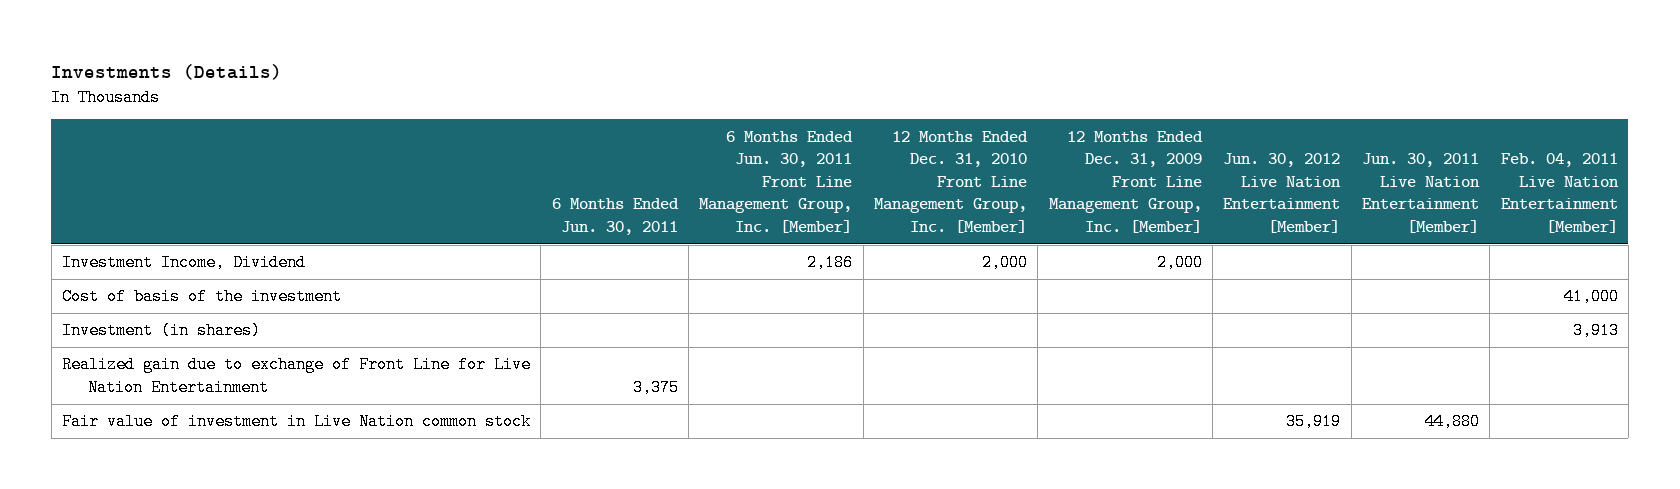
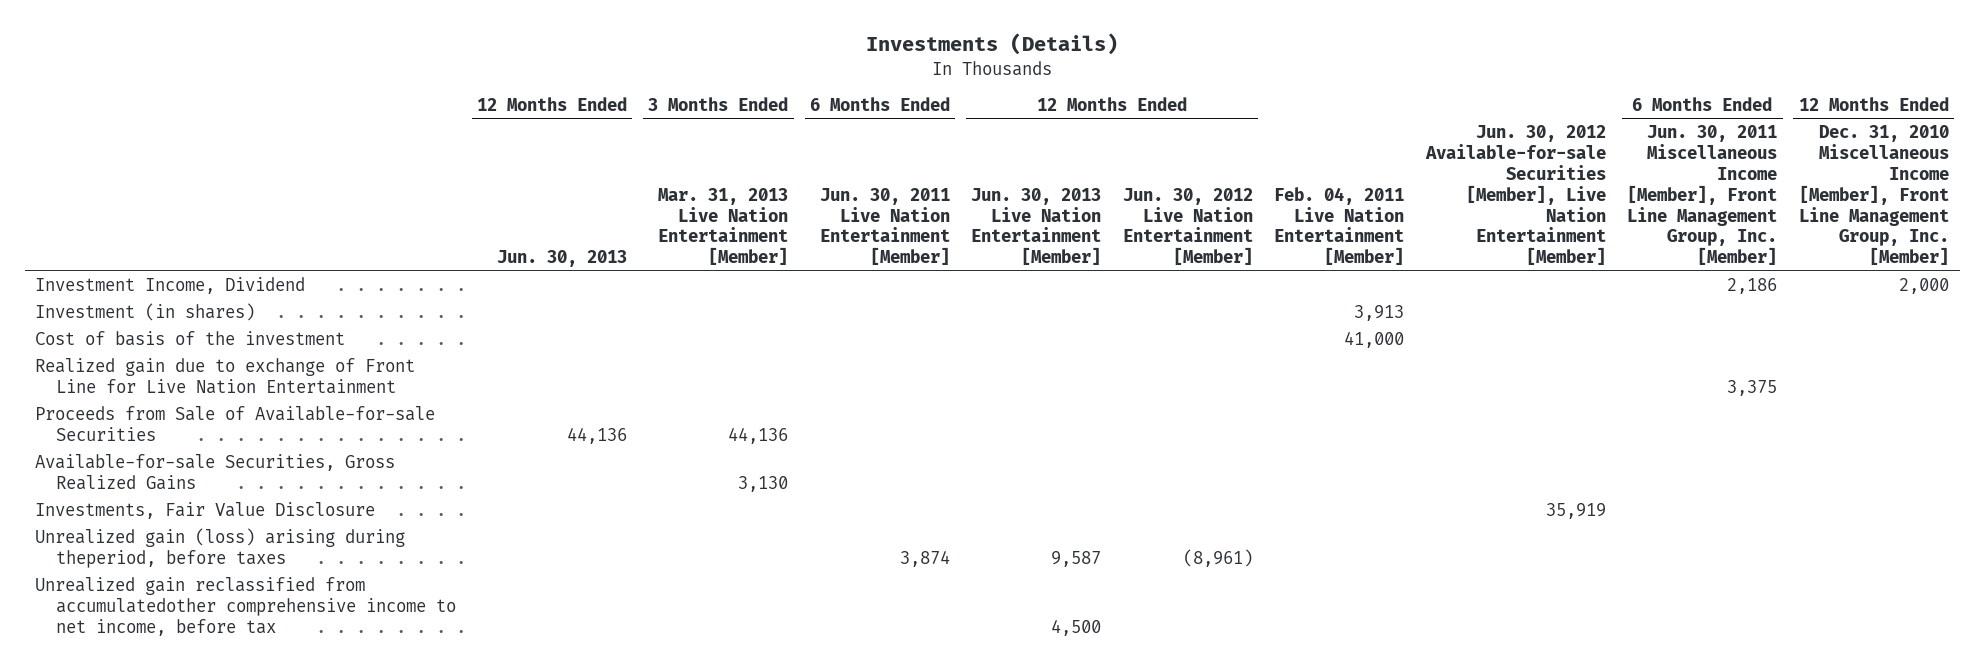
- | 6 Months Ended Jun. 30, 2011 | 6 Months Ended Jun. 30, 2011 Front Line Management Group, Inc. [Member] | 12 Months Ended Dec. 31, 2010 Front Line Management Group, Inc. [Member] | 12 Months Ended Dec. 31, 2009 Front Line Management Group, Inc. [Member] | Jun. 30, 2012 Live Nation Entertainment [Member] | Jun. 30, 2011 Live Nation Entertainment [Member] | Feb. 04, 2011 Live Nation Entertainment [Member]
+ | 12 Months Ended Jun. 30, 2013 | 3 Months Ended Mar. 31, 2013 Live Nation Entertainment [Member] | 6 Months Ended Jun. 30, 2011 Live Nation Entertainment [Member] | 12 Months Ended Jun. 30, 2013 Live Nation Entertainment [Member] | 12 Months Ended Jun. 30, 2012 Live Nation Entertainment [Member] | Feb. 04, 2011 Live Nation Entertainment [Member] | Jun. 30, 2012 Available-for-sale Securities [Member], Live Nation Entertainment [Member] | 6 Months Ended Jun. 30, 2011 Miscellaneous Income [Member], Front Line Management Group, Inc. [Member] | 12 Months Ended Dec. 31, 2010 Miscellaneous Income [Member], Front Line Management Group, Inc. [Member]
moved down: Cost of basis of the investment | | | | | | 41,000 | | |
- Fair value of investment in Live Nation common stock | | | | | 35,919 | 44,880 |
+ Proceeds from Sale of Available-for-sale Securities | 44,136 | 44,136 | | | | | | |
+ Available-for-sale Securities, Gross Realized Gains | | 3,130 | | | | | | |
+ Investments, Fair Value Disclosure | | | | | | | 35,919 | |
+ Unrealized gain (loss) arising during theperiod, before taxes | | | 3,874 | 9,587 | (8,961) | | | |
+ Unrealized gain reclassified from accumulatedother comprehensive income to net income, before tax | | | | 4,500 | | | | |

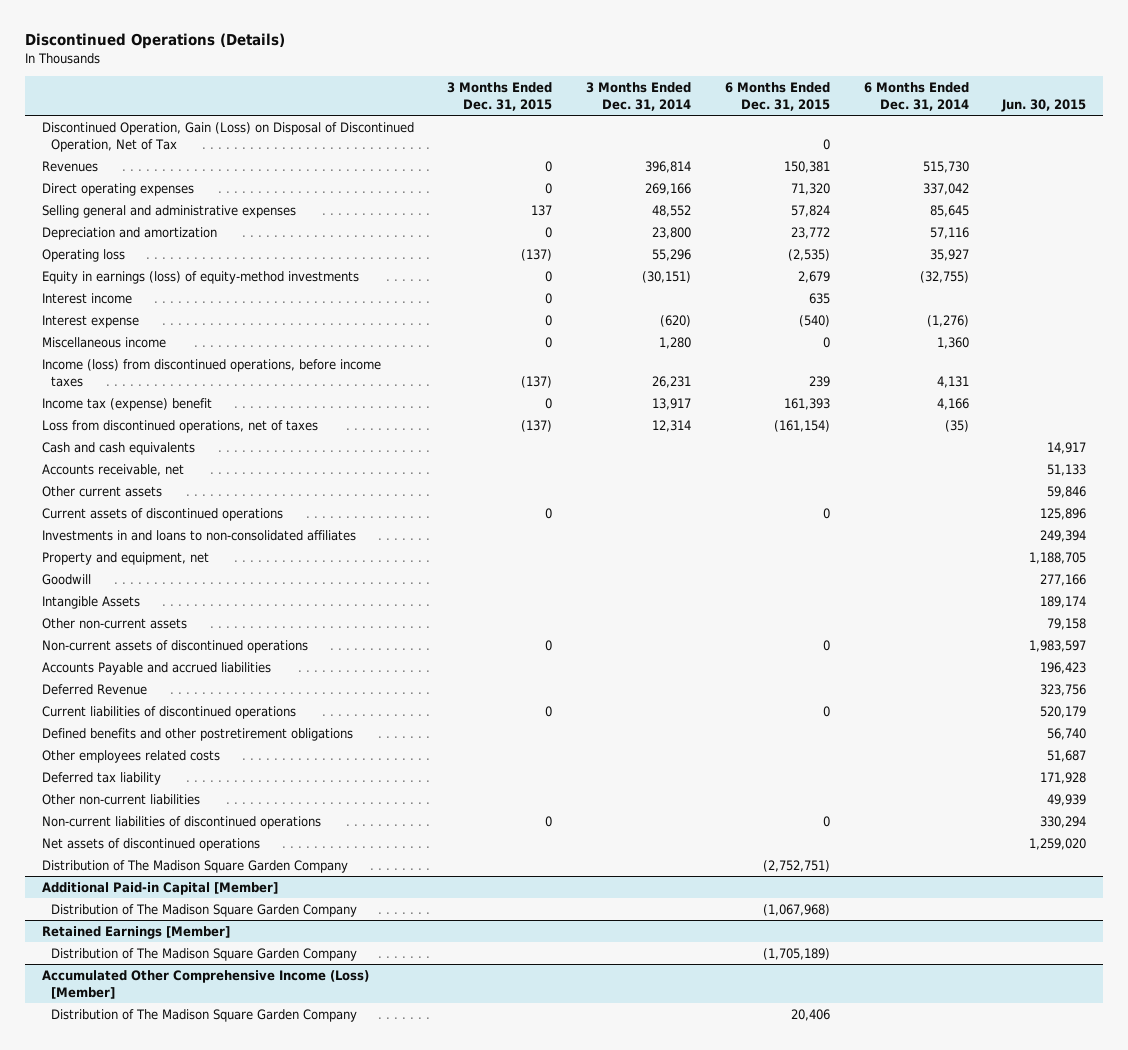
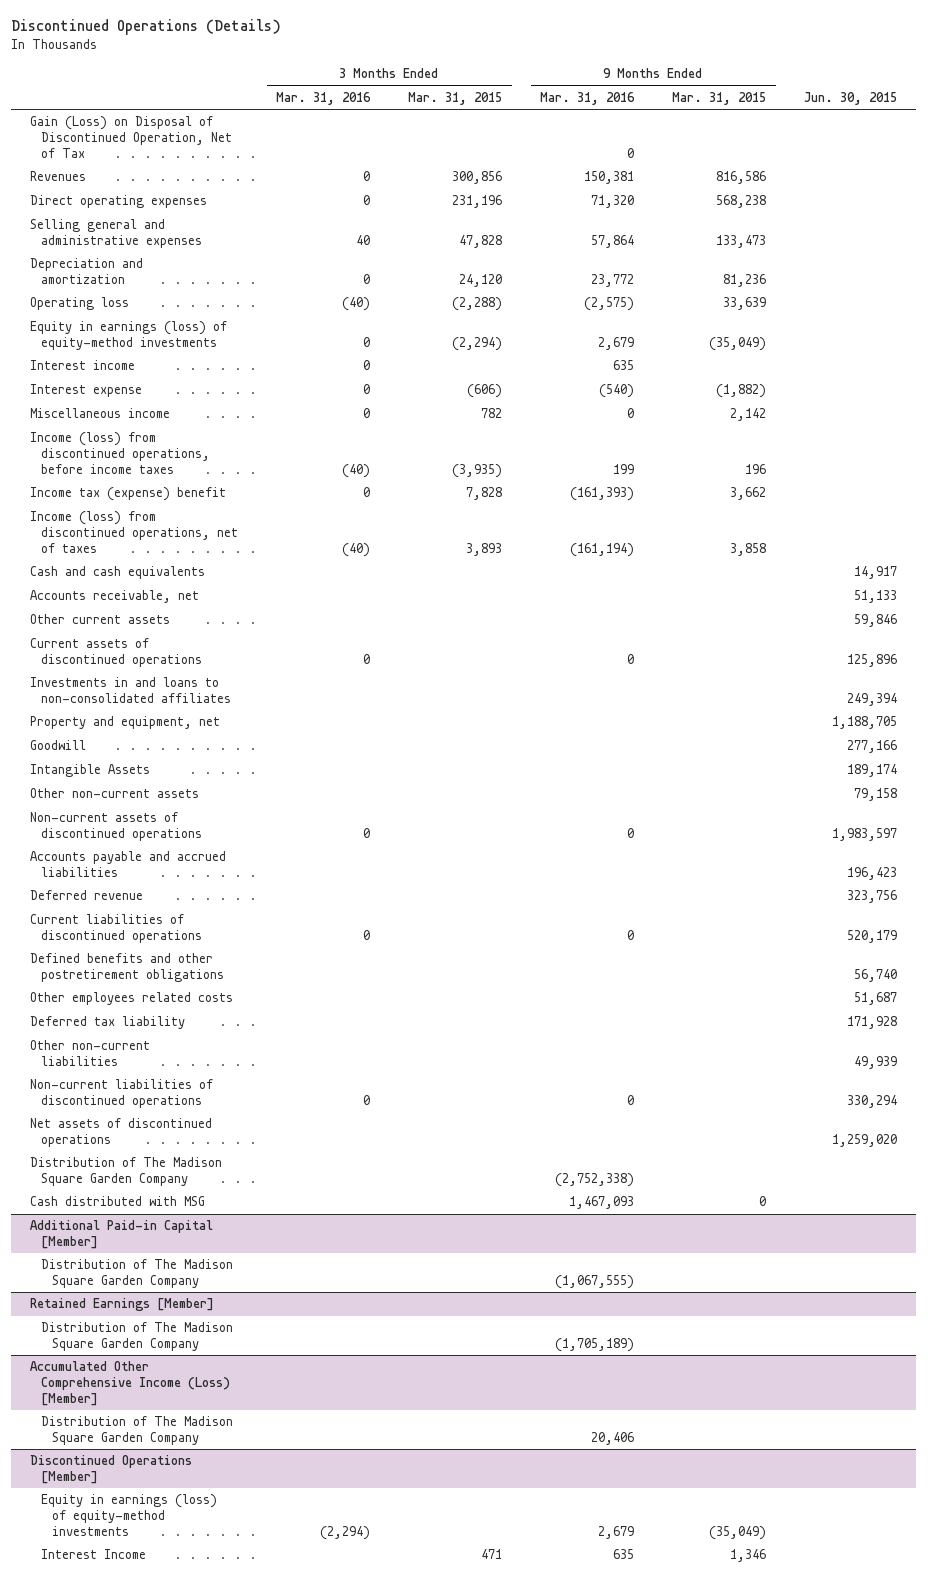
- | 3 Months Ended Dec. 31, 2015 | 3 Months Ended Dec. 31, 2014 | 6 Months Ended Dec. 31, 2015 | 6 Months Ended Dec. 31, 2014 | Jun. 30, 2015
+ | 3 Months Ended Mar. 31, 2016 | 3 Months Ended Mar. 31, 2015 | 9 Months Ended Mar. 31, 2016 | 9 Months Ended Mar. 31, 2015 | Jun. 30, 2015
- Discontinued Operation, Gain (Loss) on Disposal of Discontinued Operation, Net of Tax | | | 0 | |
+ Gain (Loss) on Disposal of Discontinued Operation, Net of Tax | | | 0 | |
- Loss from discontinued operations, net of taxes | (137) | 12,314 | (161,154) | (35) |
+ Income (loss) from discontinued operations, net of taxes | (40) | 3,893 | (161,194) | 3,858 |
- Accounts Payable and accrued liabilities | | | | | 196,423
- Deferred Revenue | | | | | 323,756
+ Accounts payable and accrued liabilities | | | | | 196,423
+ Deferred revenue | | | | | 323,756
+ Cash distributed with MSG | | | 1,467,093 | 0 |
+ Discontinued Operations [Member]
+ Equity in earnings (loss) of equity-method investments | (2,294) | | 2,679 | (35,049) |
+ Interest Income | | 471 | 635 | 1,346 |

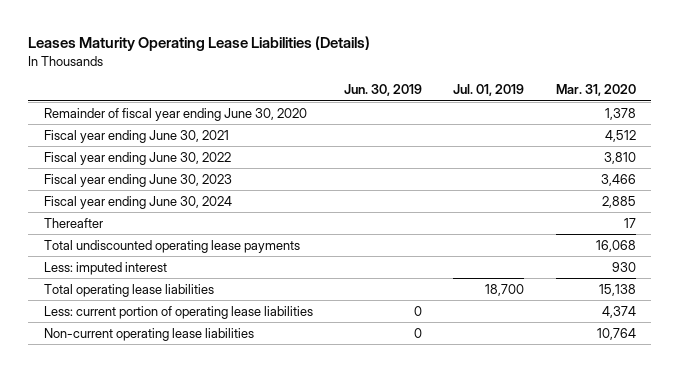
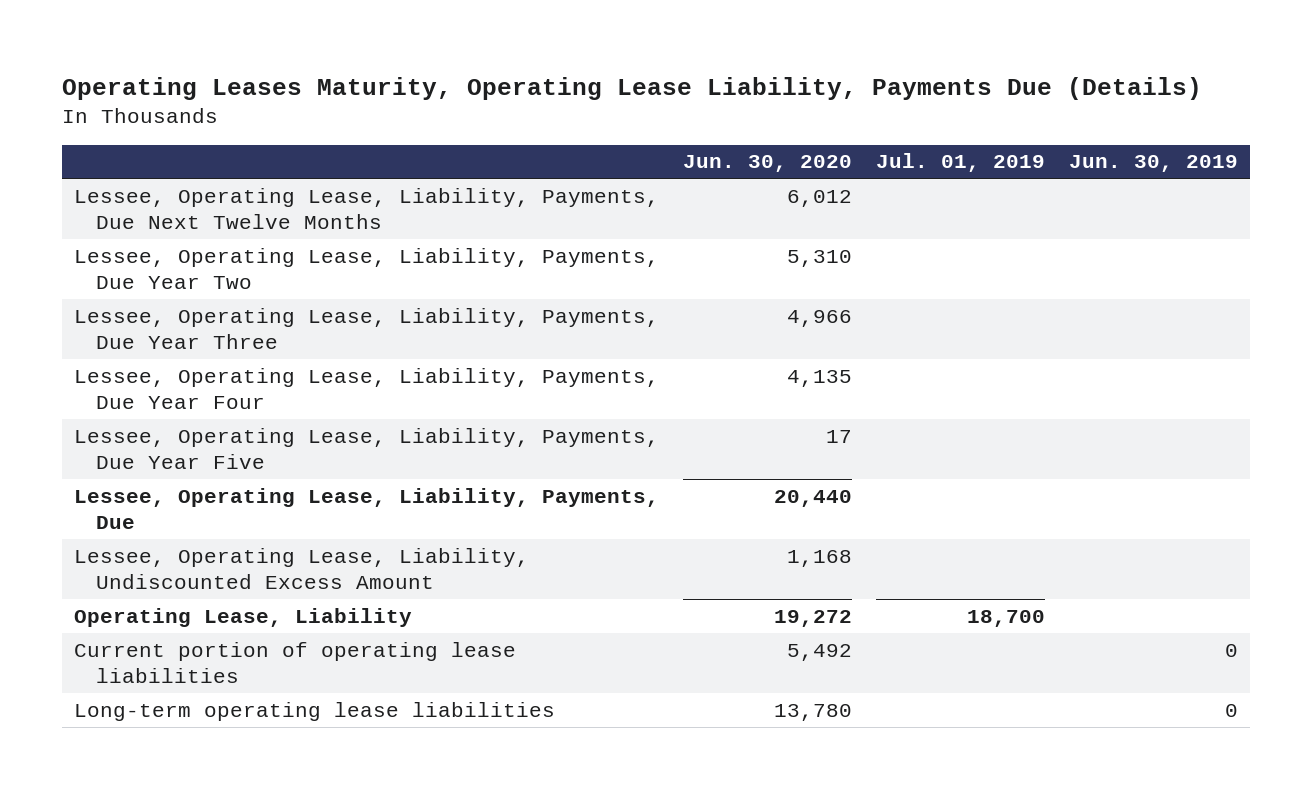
- Leases Maturity Operating Lease Liabilities (Details)
+ Operating Leases Maturity, Operating Lease Liability, Payments Due (Details)
- | Jun. 30, 2019 | Jul. 01, 2019 | Mar. 31, 2020
+ | Jun. 30, 2020 | Jul. 01, 2019 | Jun. 30, 2019
- Remainder of fiscal year ending June 30, 2020 | | | 1,378
- Fiscal year ending June 30, 2021 | | | 4,512
- Fiscal year ending June 30, 2022 | | | 3,810
- Fiscal year ending June 30, 2023 | | | 3,466
- Fiscal year ending June 30, 2024 | | | 2,885
- Thereafter | | | 17
- Total undiscounted operating lease payments | | | 16,068
- Less: imputed interest | | | 930
- Total operating lease liabilities | | 18,700 | 15,138
- Less: current portion of operating lease liabilities | 0 | | 4,374
- Non-current operating lease liabilities | 0 | | 10,764
+ Lessee, Operating Lease, Liability, Payments, Due Next Twelve Months | 6,012 | |
+ Lessee, Operating Lease, Liability, Payments, Due Year Two | 5,310 | |
+ Lessee, Operating Lease, Liability, Payments, Due Year Three | 4,966 | |
+ Lessee, Operating Lease, Liability, Payments, Due Year Four | 4,135 | |
+ Lessee, Operating Lease, Liability, Payments, Due Year Five | 17 | |
+ Lessee, Operating Lease, Liability, Payments, Due | 20,440 | |
+ Lessee, Operating Lease, Liability, Undiscounted Excess Amount | 1,168 | |
+ Operating Lease, Liability | 19,272 | 18,700 |
+ Current portion of operating lease liabilities | 5,492 | | 0
+ Long-term operating lease liabilities | 13,780 | | 0

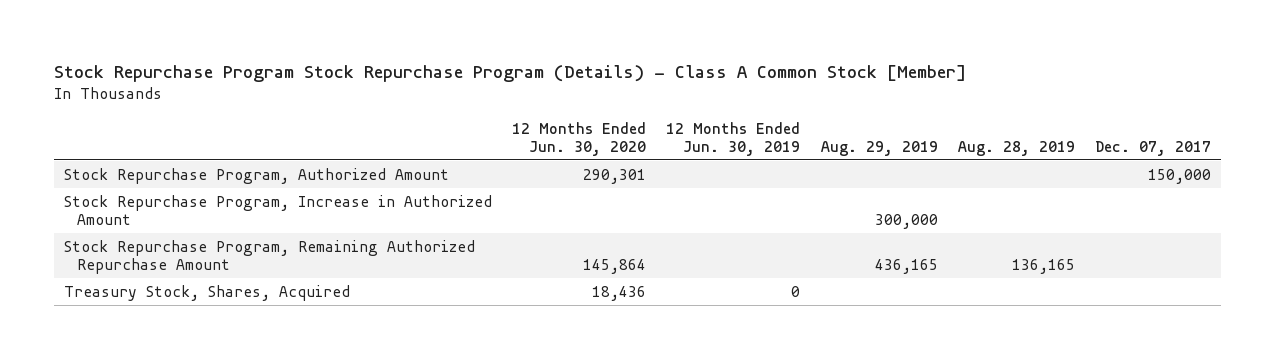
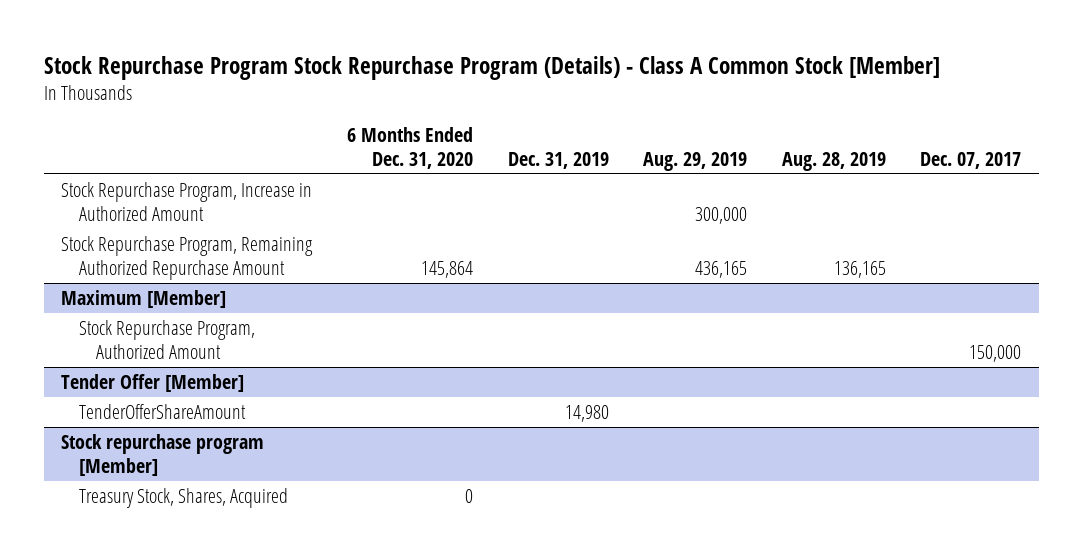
- | 12 Months Ended Jun. 30, 2020 | 12 Months Ended Jun. 30, 2019 | Aug. 29, 2019 | Aug. 28, 2019 | Dec. 07, 2017
+ | 6 Months Ended Dec. 31, 2020 | Dec. 31, 2019 | Aug. 29, 2019 | Aug. 28, 2019 | Dec. 07, 2017
- Stock Repurchase Program, Authorized Amount | 290,301 | | | | 150,000
- Treasury Stock, Shares, Acquired | 18,436 | 0 | | |
+ Maximum [Member]
+ Stock Repurchase Program, Authorized Amount | | | | | 150,000
+ Tender Offer [Member]
+ TenderOfferShareAmount | | 14,980 | | |
+ Stock repurchase program [Member]
+ Treasury Stock, Shares, Acquired | 0 | | | |

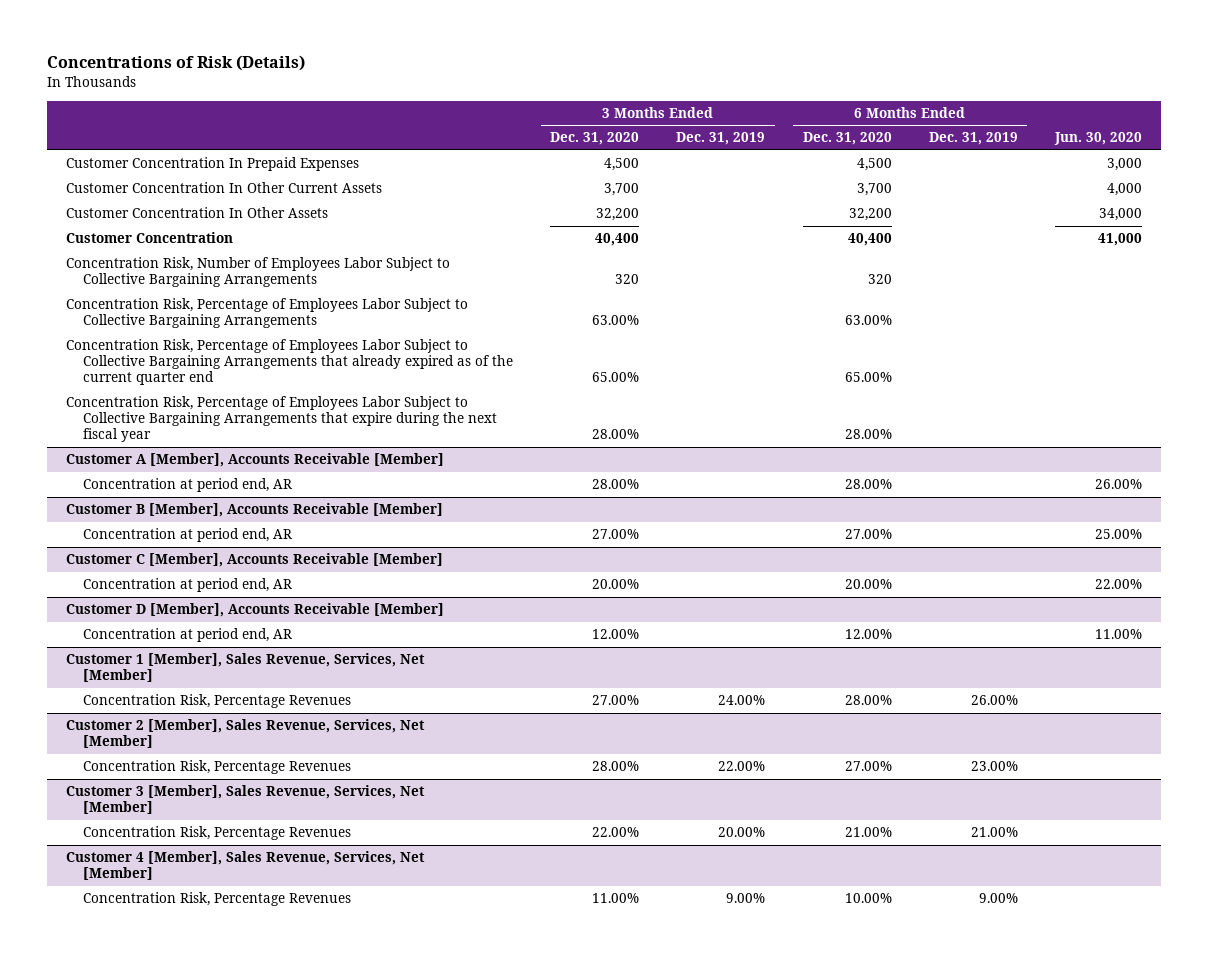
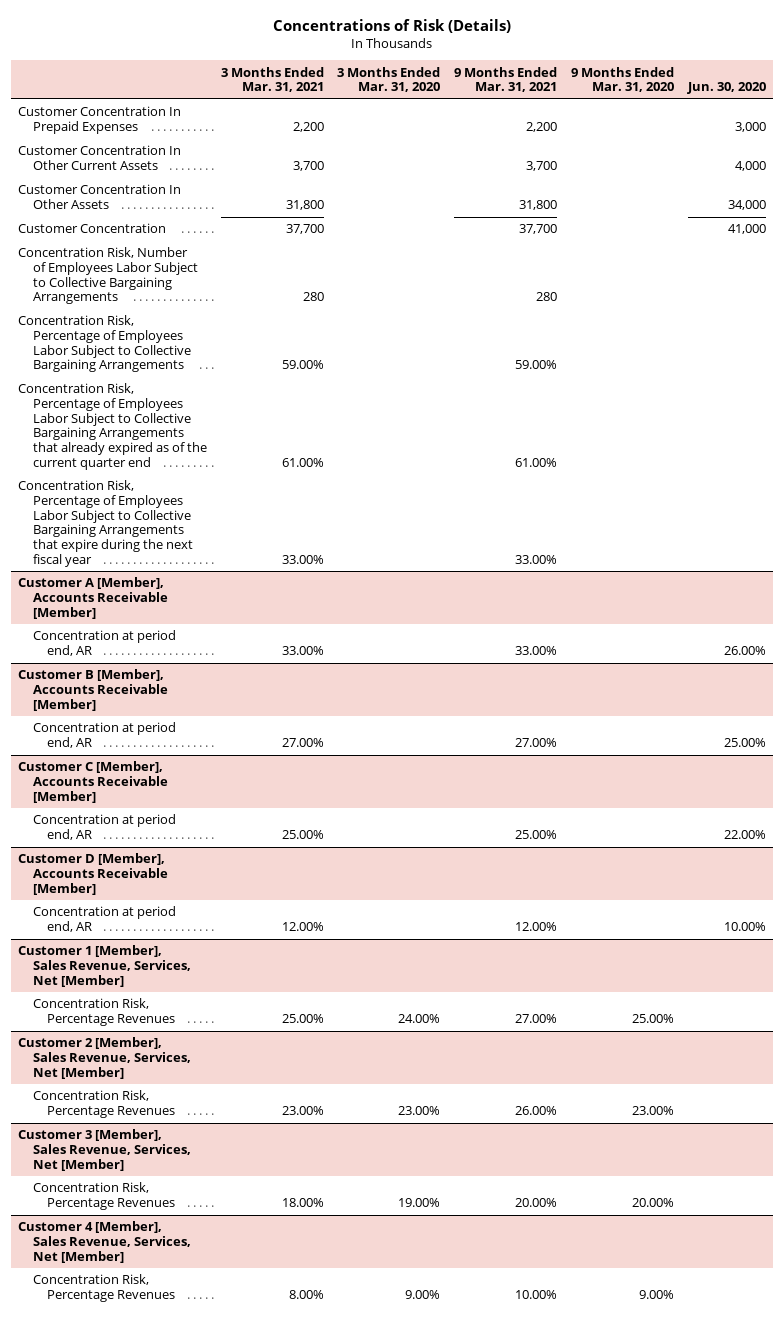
- | 3 Months Ended Dec. 31, 2020 | 3 Months Ended Dec. 31, 2019 | 6 Months Ended Dec. 31, 2020 | 6 Months Ended Dec. 31, 2019 | Jun. 30, 2020
+ | 3 Months Ended Mar. 31, 2021 | 3 Months Ended Mar. 31, 2020 | 9 Months Ended Mar. 31, 2021 | 9 Months Ended Mar. 31, 2020 | Jun. 30, 2020
@ Customer D [Member], Accounts Receivable [Member]
- Concentration at period end, AR | 12.00% | | 12.00% | | 11.00%
+ Concentration at period end, AR | 12.00% | | 12.00% | | 10.00%

